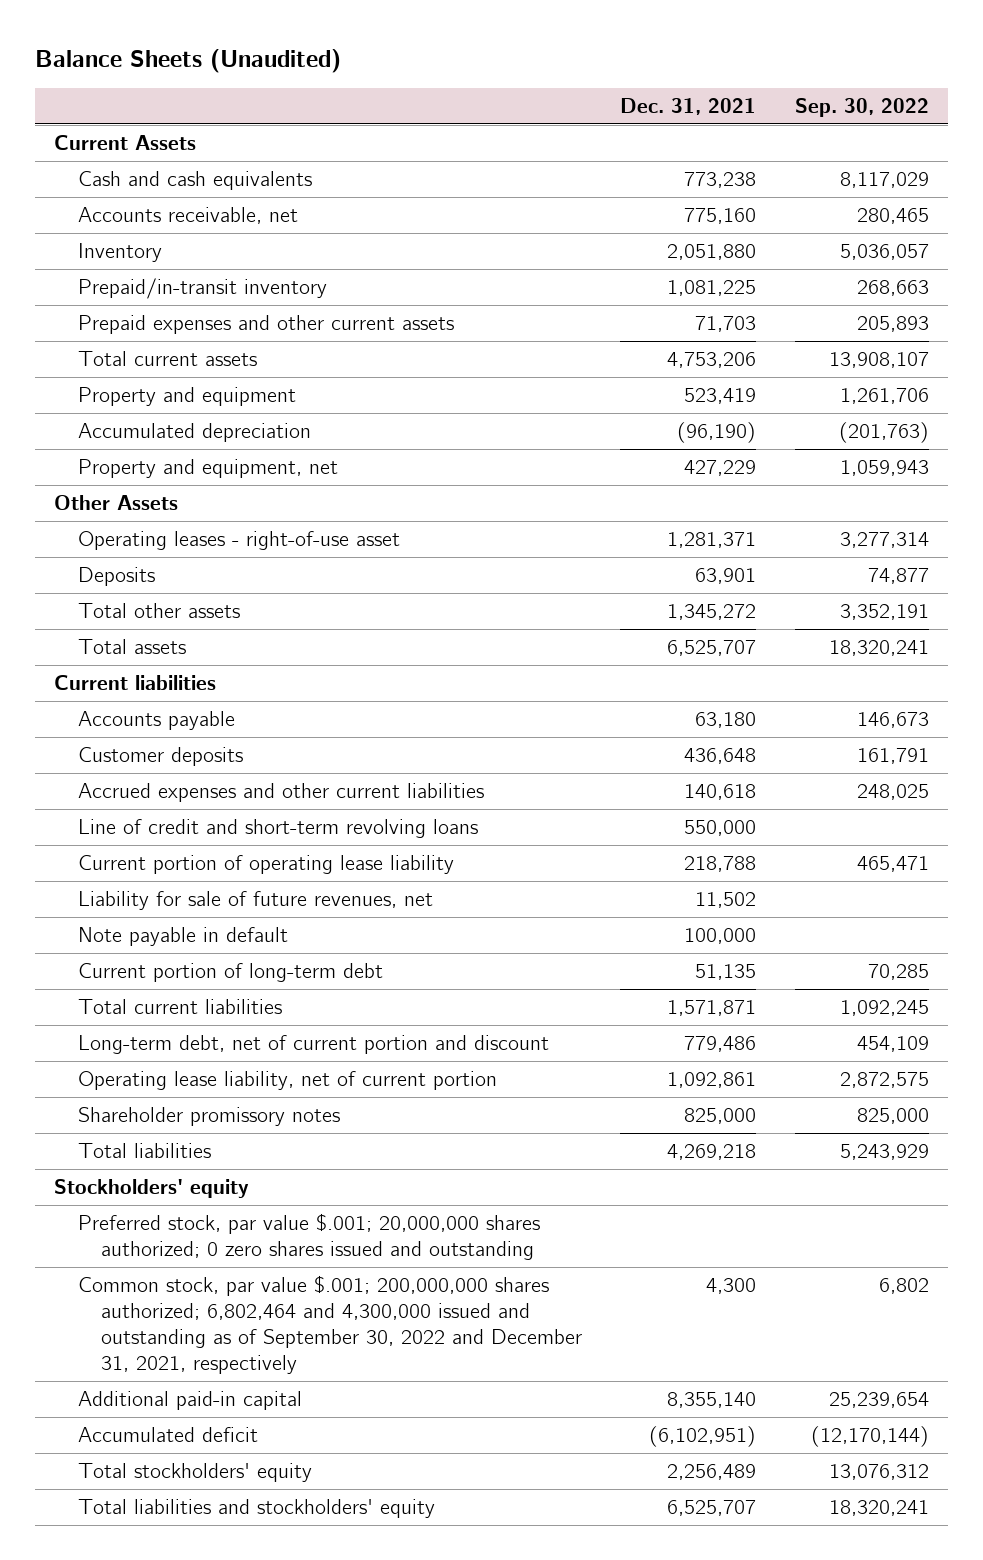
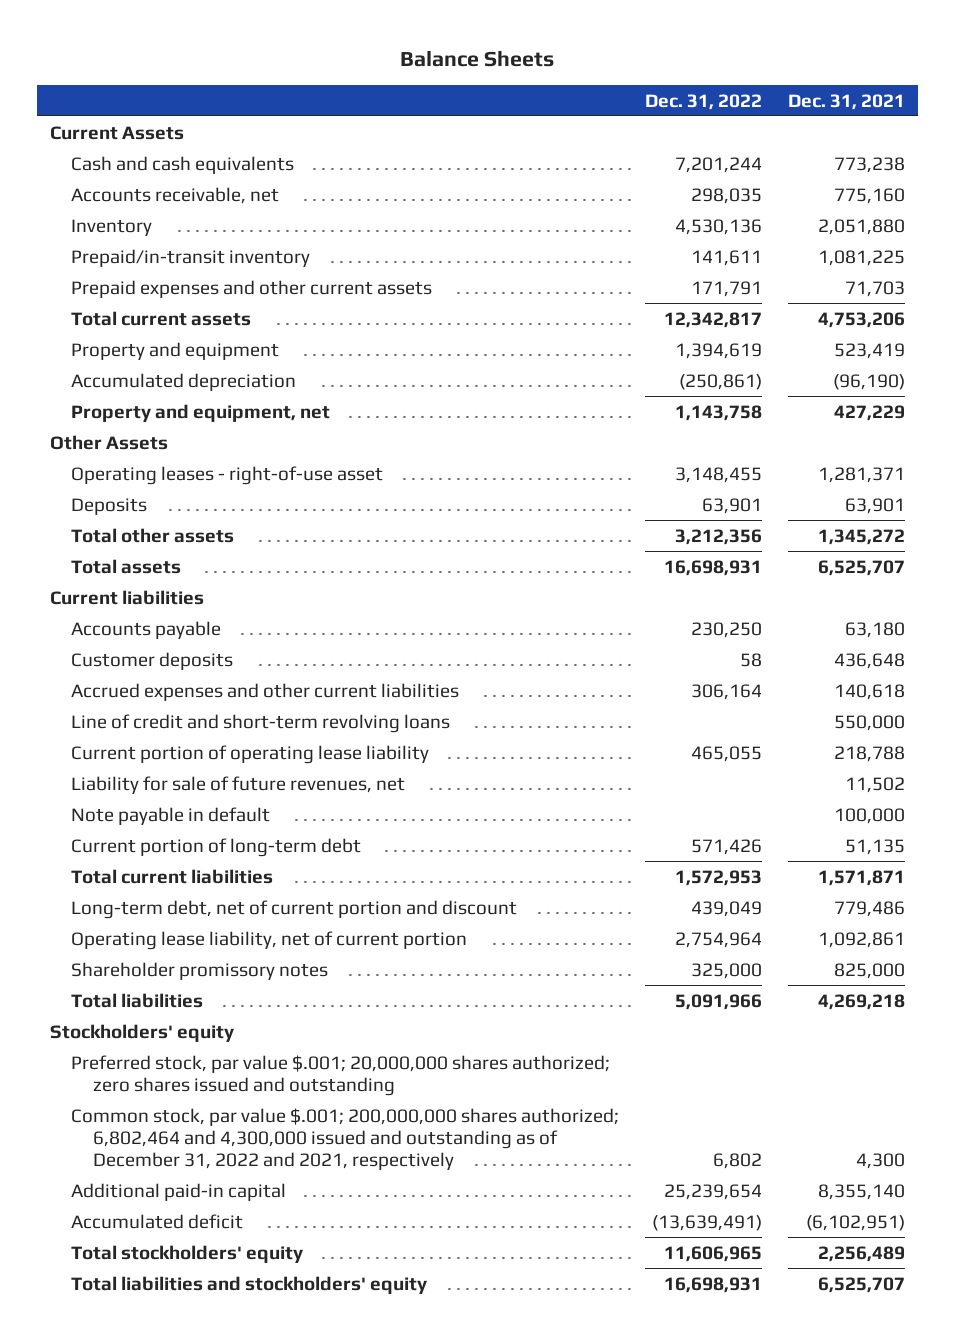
- Balance Sheets (Unaudited)
+ Balance Sheets
- | Dec. 31, 2021 | Sep. 30, 2022
+ | Dec. 31, 2022 | Dec. 31, 2021
- Preferred stock, par value $.001; 20,000,000 shares authorized; 0 zero shares issued and outstanding
- Common stock, par value $.001; 200,000,000 shares authorized; 6,802,464 and 4,300,000 issued and outstanding as of September 30, 2022 and December 31, 2021, respectively | 4,300 | 6,802
+ Preferred stock, par value $.001; 20,000,000 shares authorized; zero shares issued and outstanding
+ Common stock, par value $.001; 200,000,000 shares authorized; 6,802,464 and 4,300,000 issued and outstanding as of December 31, 2022 and 2021, respectively | 6,802 | 4,300

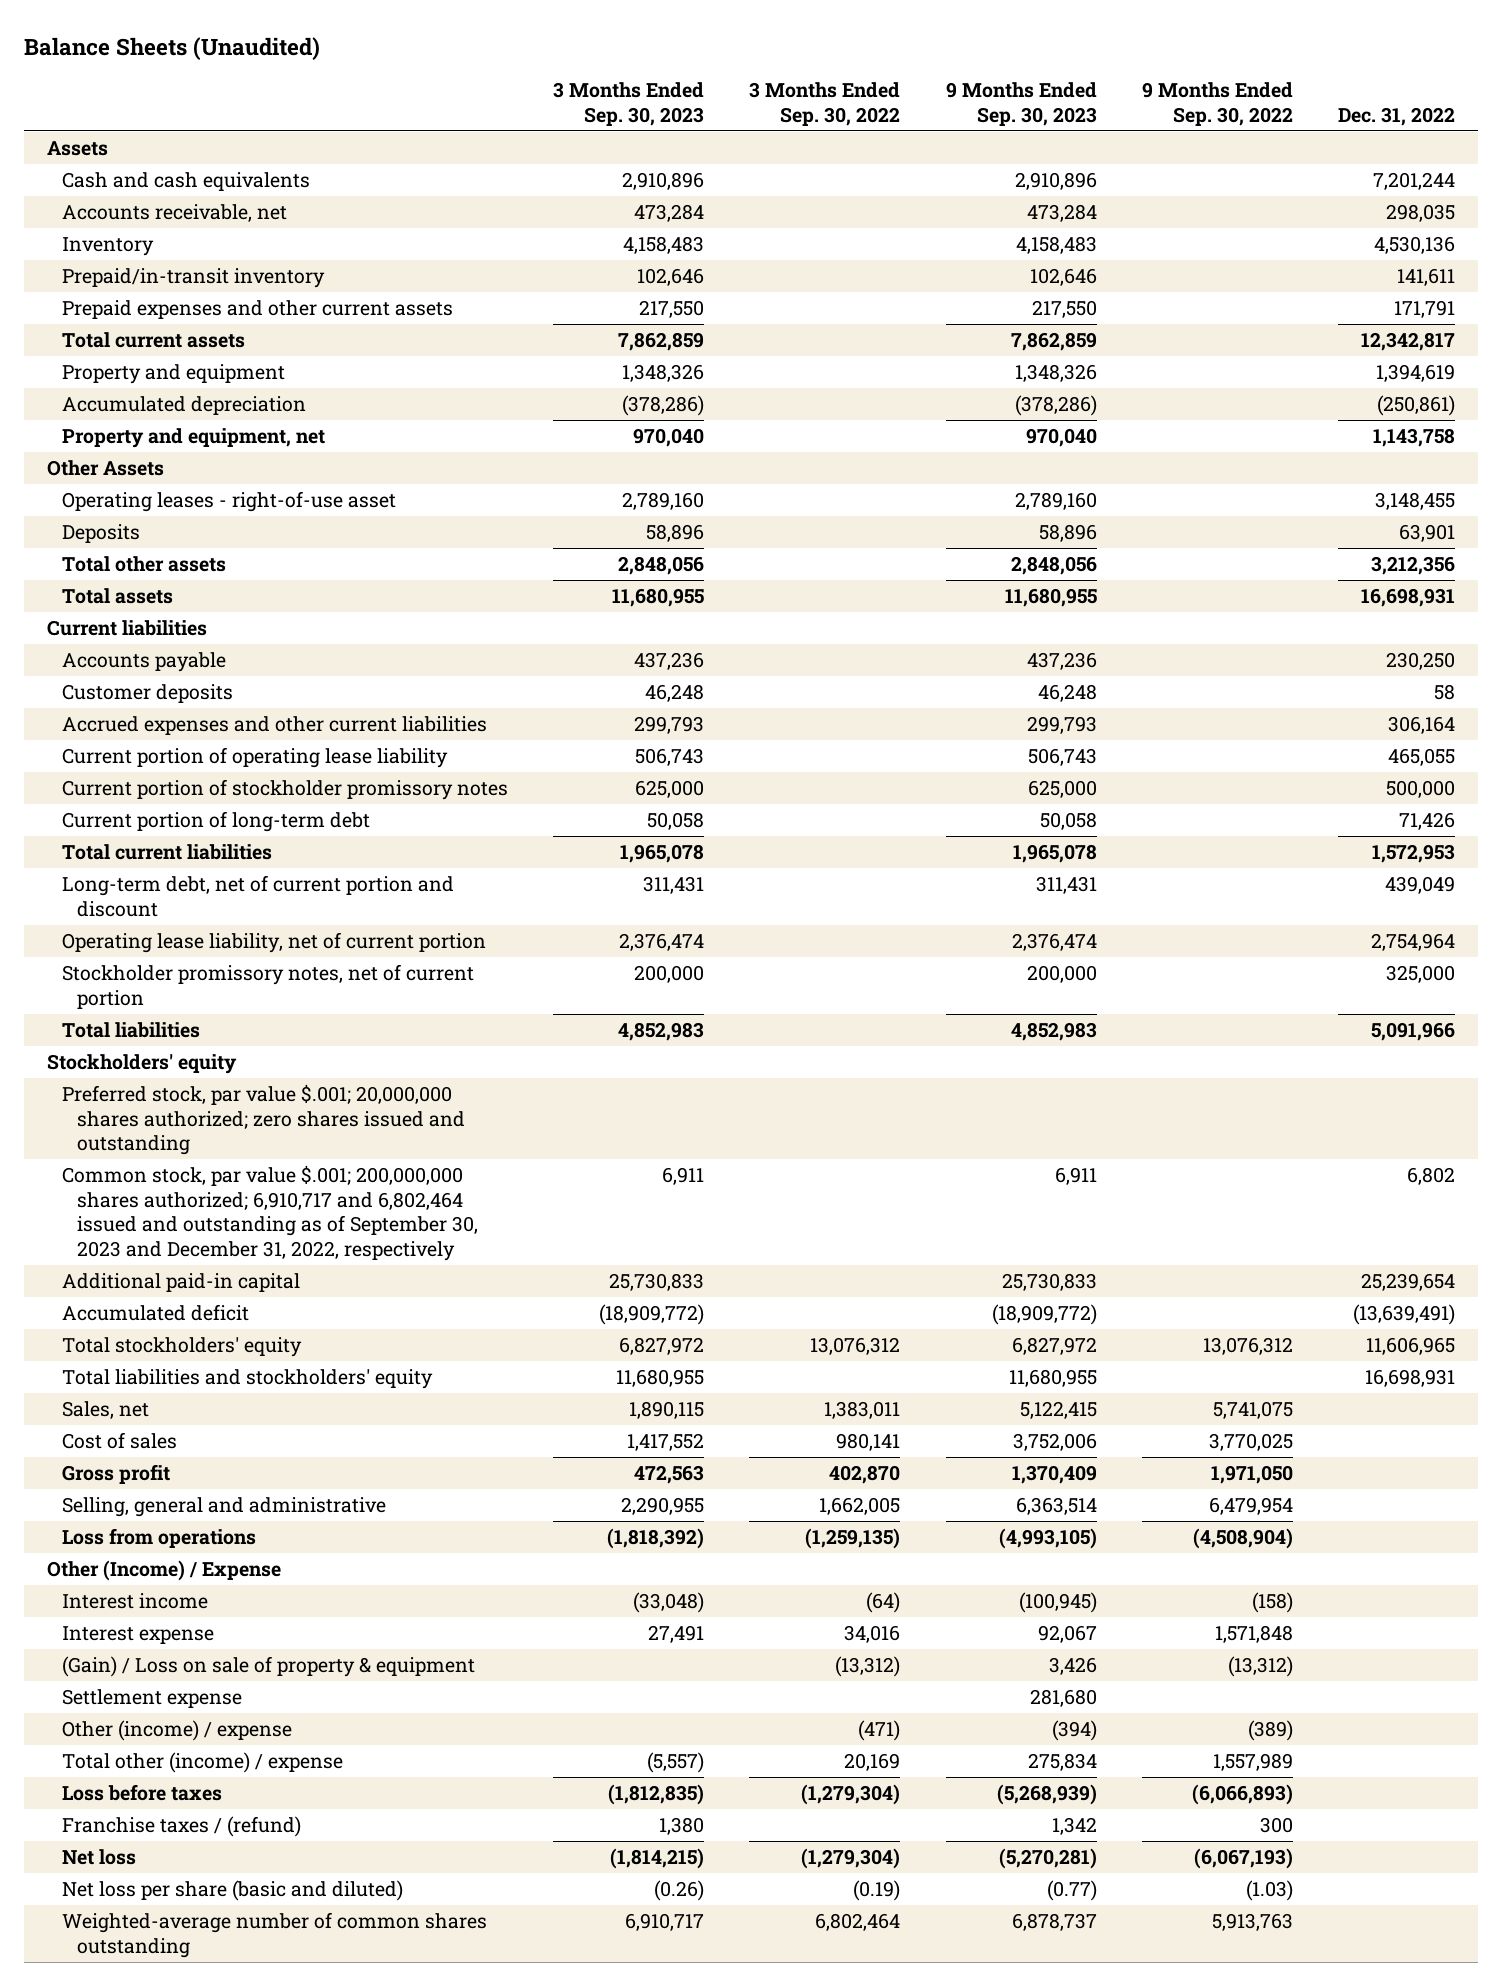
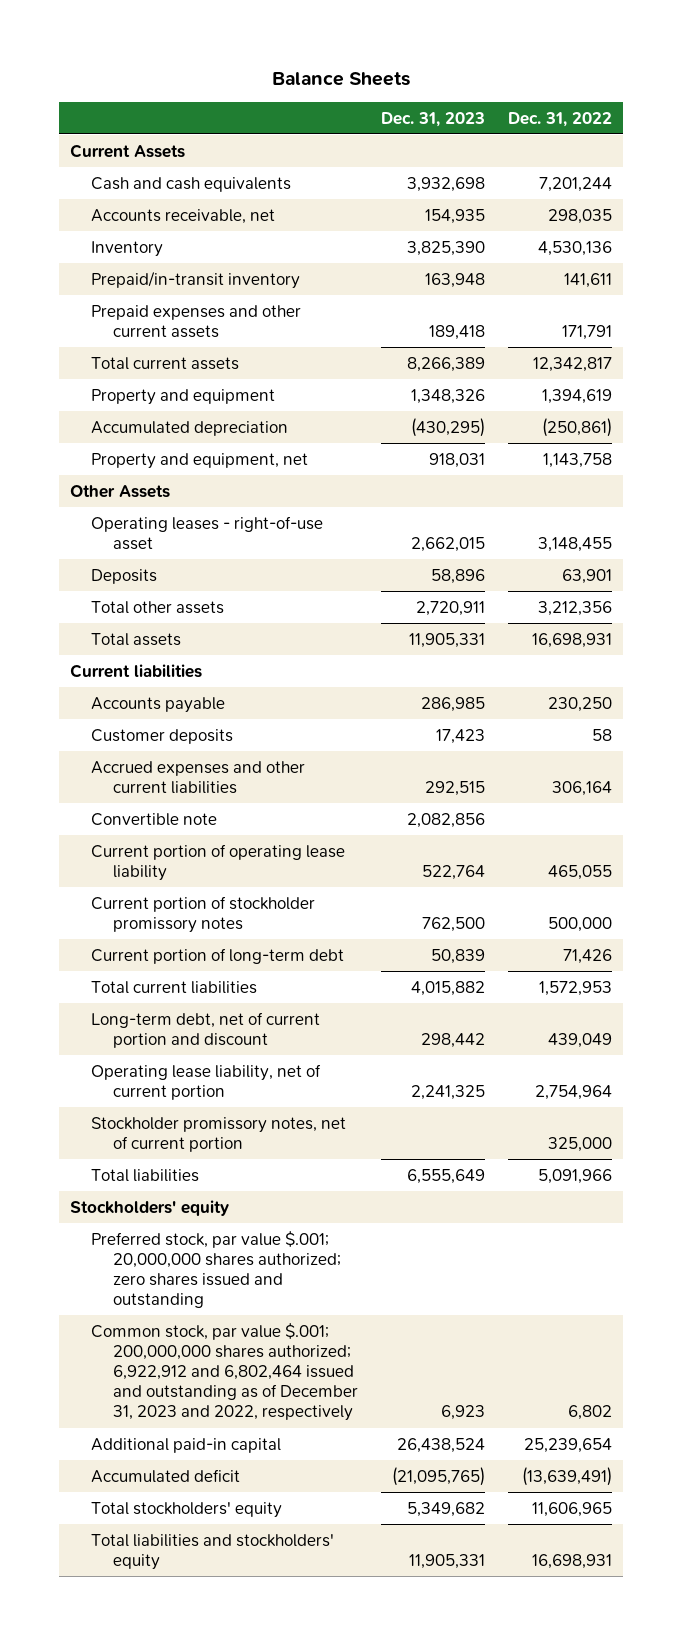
- Balance Sheets (Unaudited)
+ Balance Sheets
- | 3 Months Ended Sep. 30, 2023 | 3 Months Ended Sep. 30, 2022 | 9 Months Ended Sep. 30, 2023 | 9 Months Ended Sep. 30, 2022 | Dec. 31, 2022
+ | Dec. 31, 2023 | Dec. 31, 2022
- Assets
+ Current Assets
+ Convertible note | 2,082,856 |
- Common stock, par value $.001; 200,000,000 shares authorized; 6,910,717 and 6,802,464 issued and outstanding as of September 30, 2023 and December 31, 2022, respectively | 6,911 | | 6,911 | | 6,802
+ Common stock, par value $.001; 200,000,000 shares authorized; 6,922,912 and 6,802,464 issued and outstanding as of December 31, 2023 and 2022, respectively | 6,923 | 6,802
- Sales, net | 1,890,115 | 1,383,011 | 5,122,415 | 5,741,075 |
- Cost of sales | 1,417,552 | 980,141 | 3,752,006 | 3,770,025 |
- Gross profit | 472,563 | 402,870 | 1,370,409 | 1,971,050 |
- Selling, general and administrative | 2,290,955 | 1,662,005 | 6,363,514 | 6,479,954 |
- Loss from operations | (1,818,392) | (1,259,135) | (4,993,105) | (4,508,904) |
- Other (Income) / Expense
- Interest income | (33,048) | (64) | (100,945) | (158) |
- Interest expense | 27,491 | 34,016 | 92,067 | 1,571,848 |
- (Gain) / Loss on sale of property & equipment | | (13,312) | 3,426 | (13,312) |
- Settlement expense | | | 281,680 | |
- Other (income) / expense | | (471) | (394) | (389) |
- Total other (income) / expense | (5,557) | 20,169 | 275,834 | 1,557,989 |
- Loss before taxes | (1,812,835) | (1,279,304) | (5,268,939) | (6,066,893) |
- Franchise taxes / (refund) | 1,380 | | 1,342 | 300 |
- Net loss | (1,814,215) | (1,279,304) | (5,270,281) | (6,067,193) |
- Net loss per share (basic and diluted) | (0.26) | (0.19) | (0.77) | (1.03) |
- Weighted-average number of common shares outstanding | 6,910,717 | 6,802,464 | 6,878,737 | 5,913,763 |

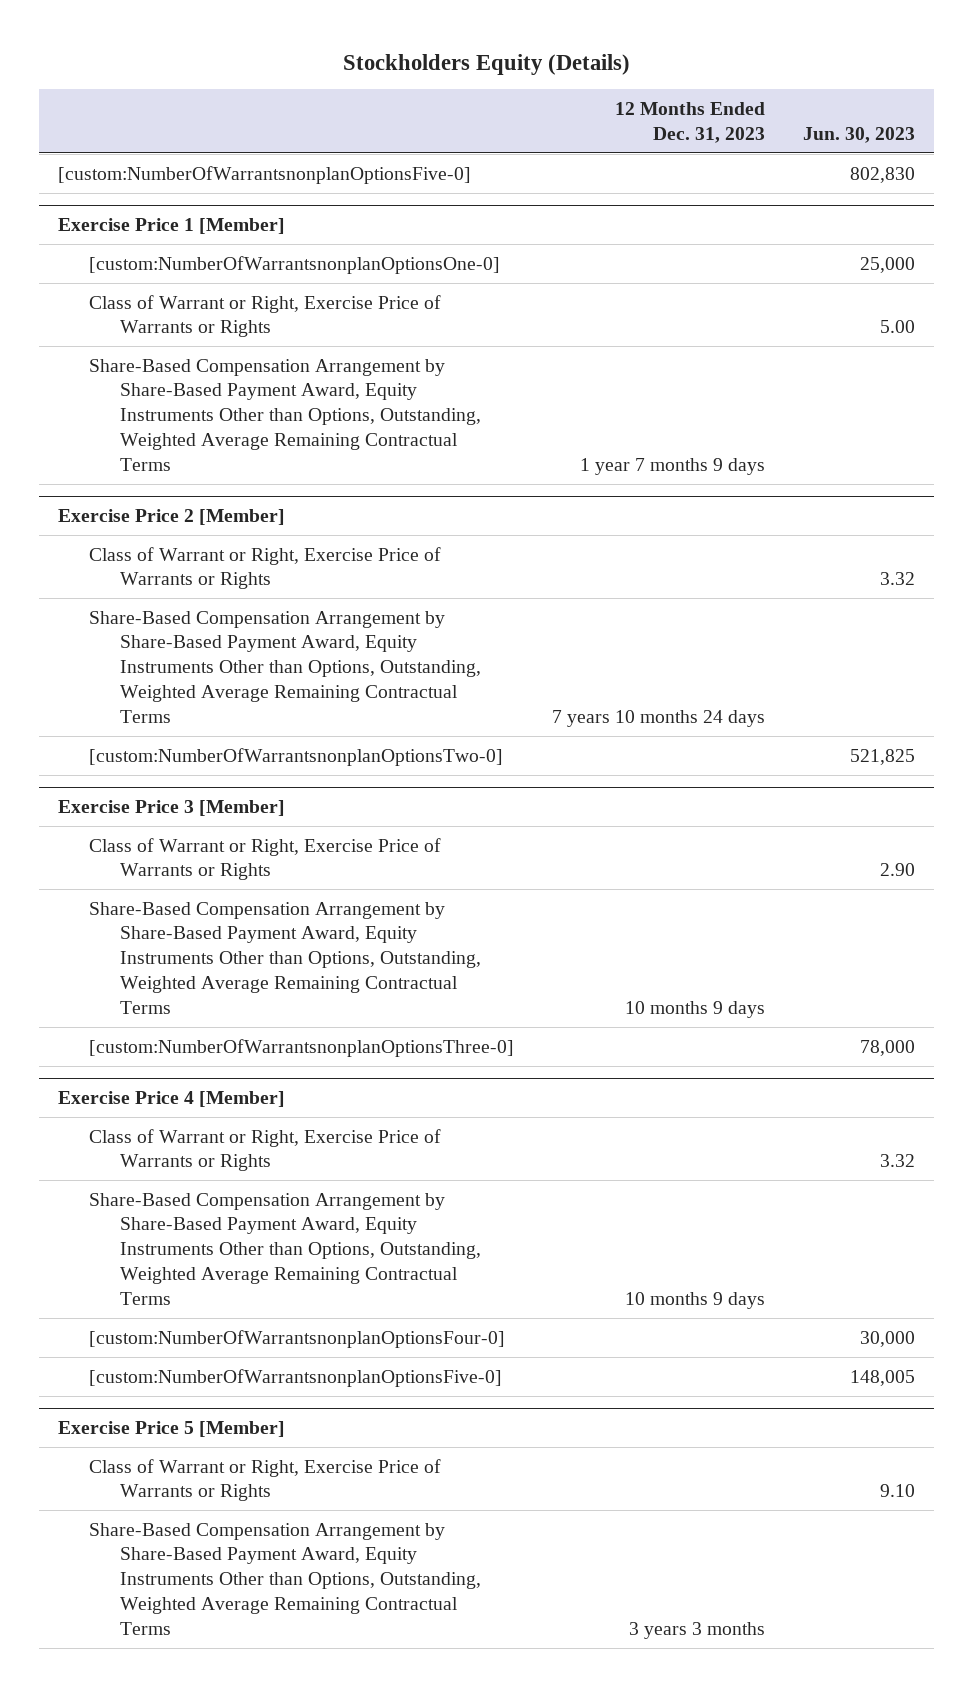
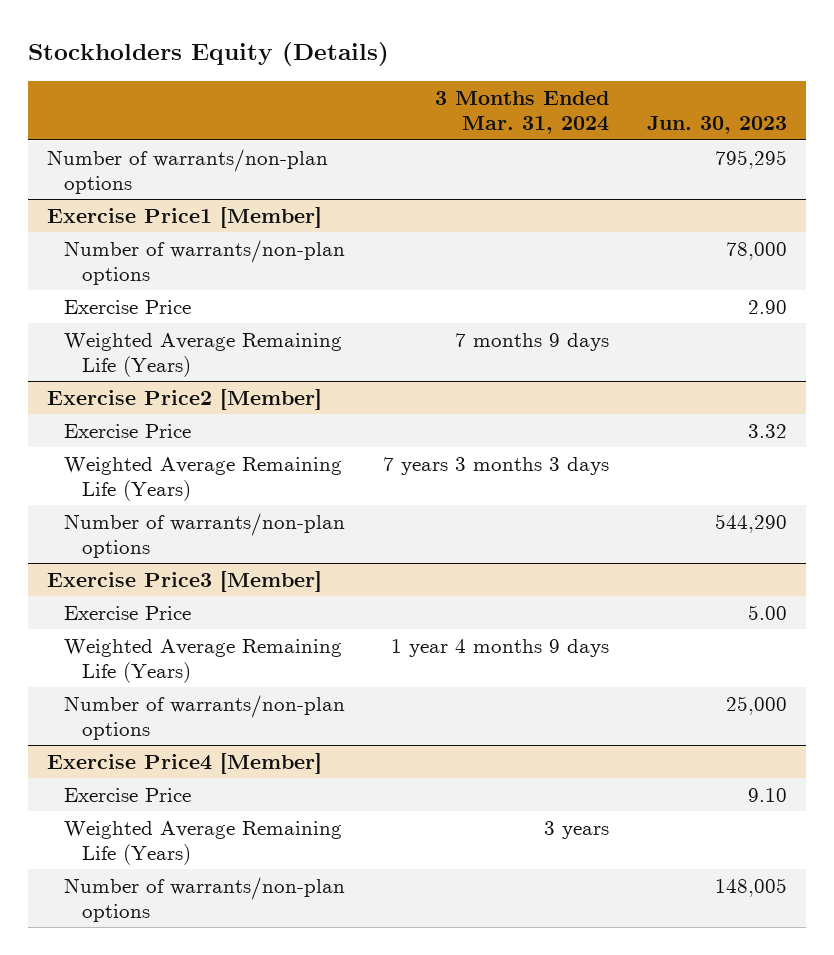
- | 12 Months Ended Dec. 31, 2023 | Jun. 30, 2023
+ | 3 Months Ended Mar. 31, 2024 | Jun. 30, 2023
- [custom:NumberOfWarrantsnonplanOptionsFive-0] | | 802,830
- Exercise Price 1 [Member]
- [custom:NumberOfWarrantsnonplanOptionsOne-0] | | 25,000
- Class of Warrant or Right, Exercise Price of Warrants or Rights | | 5.00
- Share-Based Compensation Arrangement by Share-Based Payment Award, Equity Instruments Other than Options, Outstanding, Weighted Average Remaining Contractual Terms | 1 year 7 months 9 days |
- Exercise Price 2 [Member]
- Class of Warrant or Right, Exercise Price of Warrants or Rights | | 3.32
- Share-Based Compensation Arrangement by Share-Based Payment Award, Equity Instruments Other than Options, Outstanding, Weighted Average Remaining Contractual Terms | 7 years 10 months 24 days |
- [custom:NumberOfWarrantsnonplanOptionsTwo-0] | | 521,825
- Exercise Price 3 [Member]
- Class of Warrant or Right, Exercise Price of Warrants or Rights | | 2.90
- Share-Based Compensation Arrangement by Share-Based Payment Award, Equity Instruments Other than Options, Outstanding, Weighted Average Remaining Contractual Terms | 10 months 9 days |
- [custom:NumberOfWarrantsnonplanOptionsThree-0] | | 78,000
- Exercise Price 4 [Member]
- Class of Warrant or Right, Exercise Price of Warrants or Rights | | 3.32
- Share-Based Compensation Arrangement by Share-Based Payment Award, Equity Instruments Other than Options, Outstanding, Weighted Average Remaining Contractual Terms | 10 months 9 days |
- [custom:NumberOfWarrantsnonplanOptionsFour-0] | | 30,000
- [custom:NumberOfWarrantsnonplanOptionsFive-0] | | 148,005
- Exercise Price 5 [Member]
- Class of Warrant or Right, Exercise Price of Warrants or Rights | | 9.10
- Share-Based Compensation Arrangement by Share-Based Payment Award, Equity Instruments Other than Options, Outstanding, Weighted Average Remaining Contractual Terms | 3 years 3 months |
+ Number of warrants/non-plan options | | 795,295
+ Exercise Price1 [Member]
+ Number of warrants/non-plan options | | 78,000
+ Exercise Price | | 2.90
+ Weighted Average Remaining Life (Years) | 7 months 9 days |
+ Exercise Price2 [Member]
+ Exercise Price | | 3.32
+ Weighted Average Remaining Life (Years) | 7 years 3 months 3 days |
+ Number of warrants/non-plan options | | 544,290
+ Exercise Price3 [Member]
+ Exercise Price | | 5.00
+ Weighted Average Remaining Life (Years) | 1 year 4 months 9 days |
+ Number of warrants/non-plan options | | 25,000
+ Exercise Price4 [Member]
+ Exercise Price | | 9.10
+ Weighted Average Remaining Life (Years) | 3 years |
+ Number of warrants/non-plan options | | 148,005

